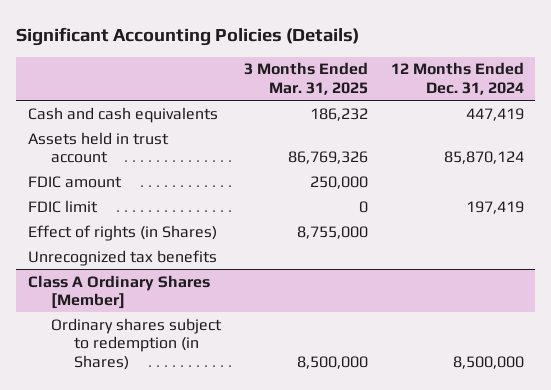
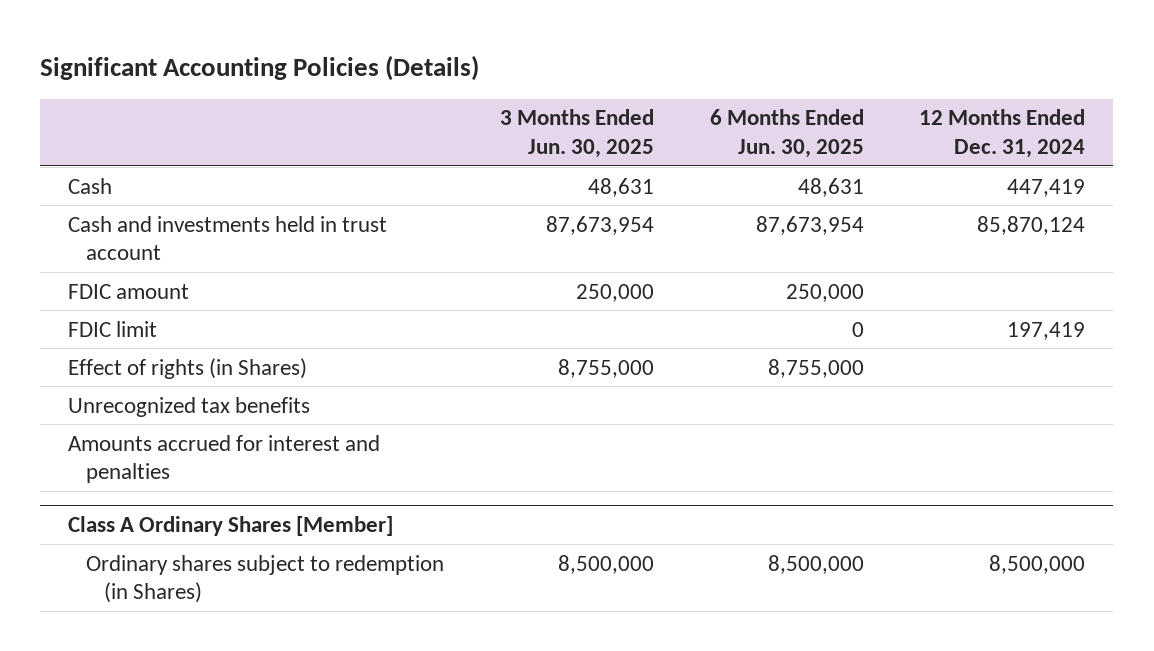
- | 3 Months Ended Mar. 31, 2025 | 12 Months Ended Dec. 31, 2024
+ | 3 Months Ended Jun. 30, 2025 | 6 Months Ended Jun. 30, 2025 | 12 Months Ended Dec. 31, 2024
- Cash and cash equivalents | 186,232 | 447,419
- Assets held in trust account | 86,769,326 | 85,870,124
+ Cash | 48,631 | 48,631 | 447,419
+ Cash and investments held in trust account | 87,673,954 | 87,673,954 | 85,870,124
+ Amounts accrued for interest and penalties

